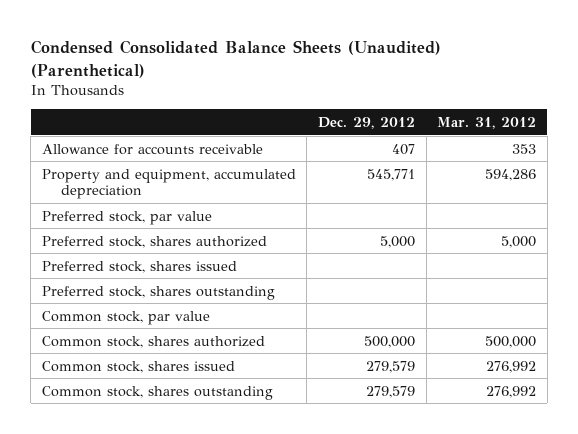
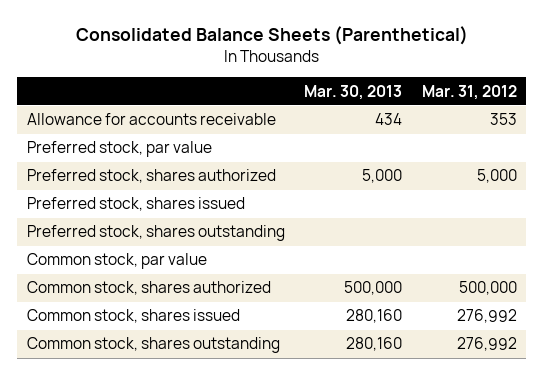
- Condensed Consolidated Balance Sheets (Unaudited) (Parenthetical)
+ Consolidated Balance Sheets (Parenthetical)
- | Dec. 29, 2012 | Mar. 31, 2012
+ | Mar. 30, 2013 | Mar. 31, 2012
- Property and equipment, accumulated depreciation | 545,771 | 594,286

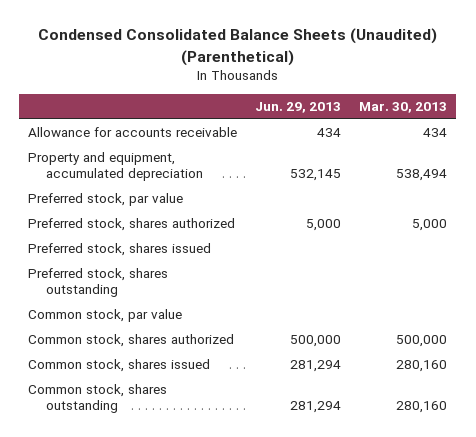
- Consolidated Balance Sheets (Parenthetical)
+ Condensed Consolidated Balance Sheets (Unaudited) (Parenthetical)
- | Mar. 30, 2013 | Mar. 31, 2012
+ | Jun. 29, 2013 | Mar. 30, 2013
+ Property and equipment, accumulated depreciation | 532,145 | 538,494

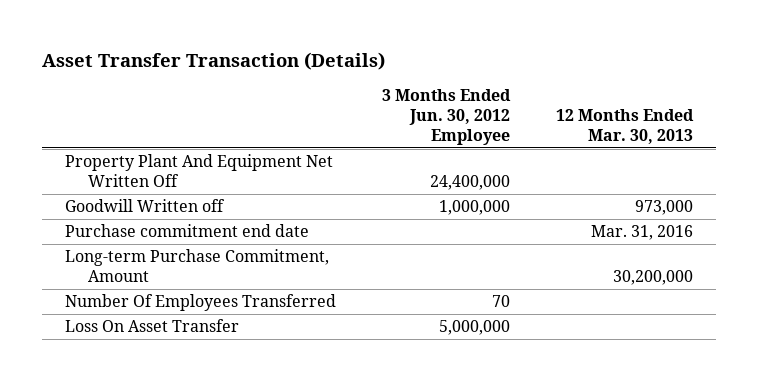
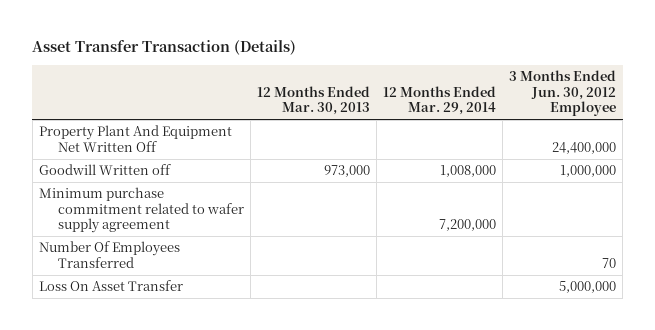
- | 3 Months Ended Jun. 30, 2012 Employee | 12 Months Ended Mar. 30, 2013
+ | 12 Months Ended Mar. 30, 2013 | 12 Months Ended Mar. 29, 2014 | 3 Months Ended Jun. 30, 2012 Employee
- Purchase commitment end date | | Mar. 31, 2016
- Long-term Purchase Commitment, Amount | | 30,200,000
+ Minimum purchase commitment related to wafer supply agreement | | 7,200,000 |

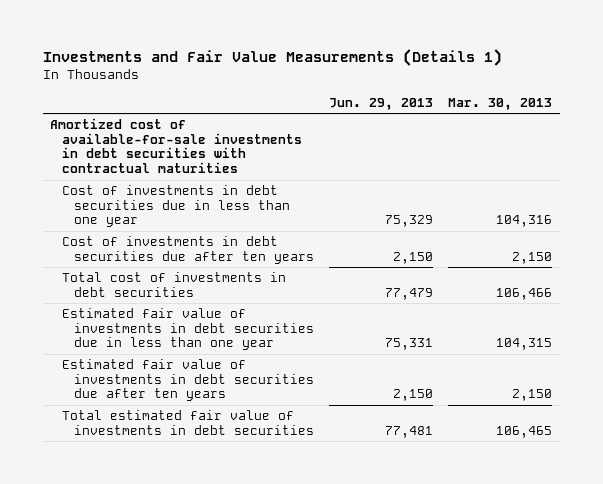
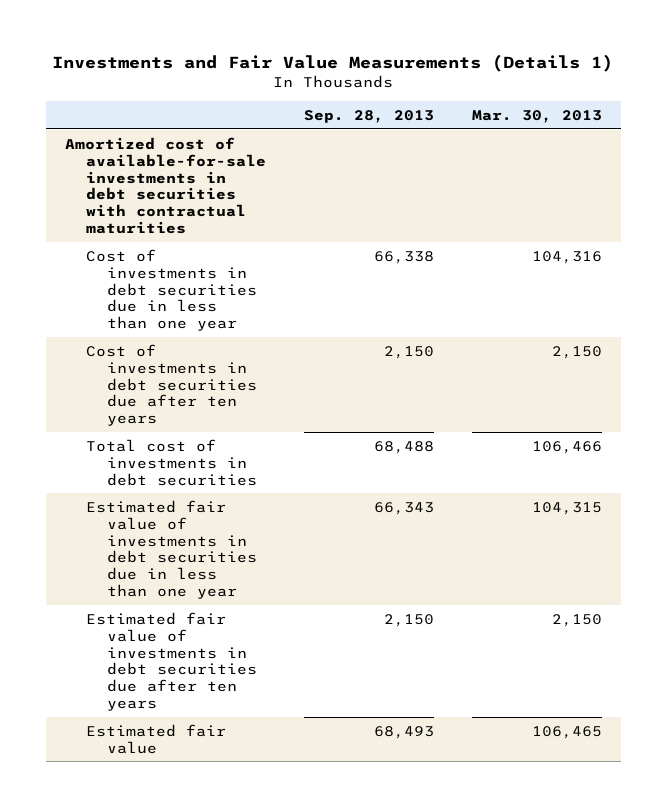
- | Jun. 29, 2013 | Mar. 30, 2013
+ | Sep. 28, 2013 | Mar. 30, 2013
- Total estimated fair value of investments in debt securities | 77,481 | 106,465
+ Estimated fair value | 68,493 | 106,465

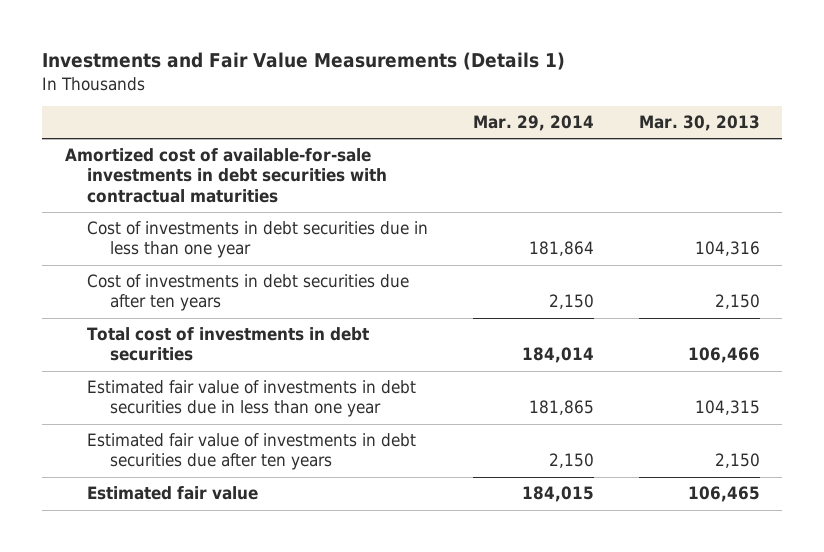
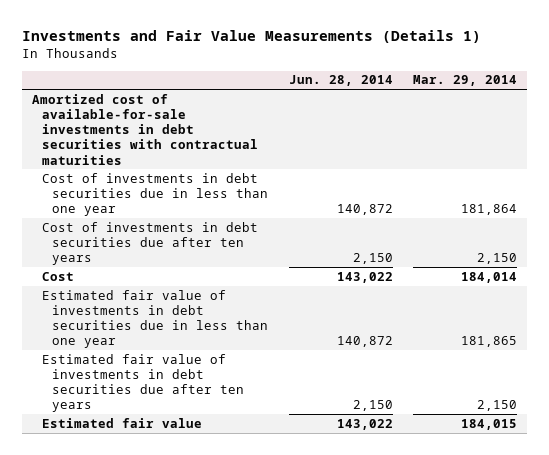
- | Mar. 29, 2014 | Mar. 30, 2013
+ | Jun. 28, 2014 | Mar. 29, 2014
- Total cost of investments in debt securities | 184,014 | 106,466
+ Cost | 143,022 | 184,014

